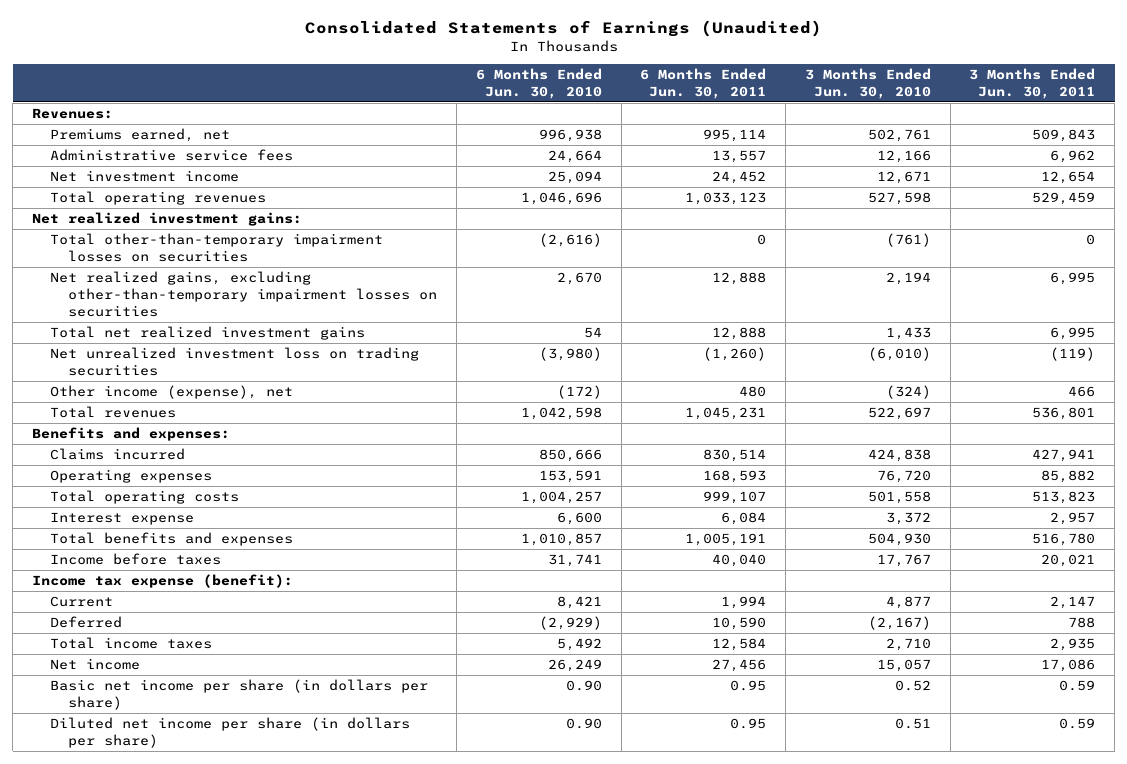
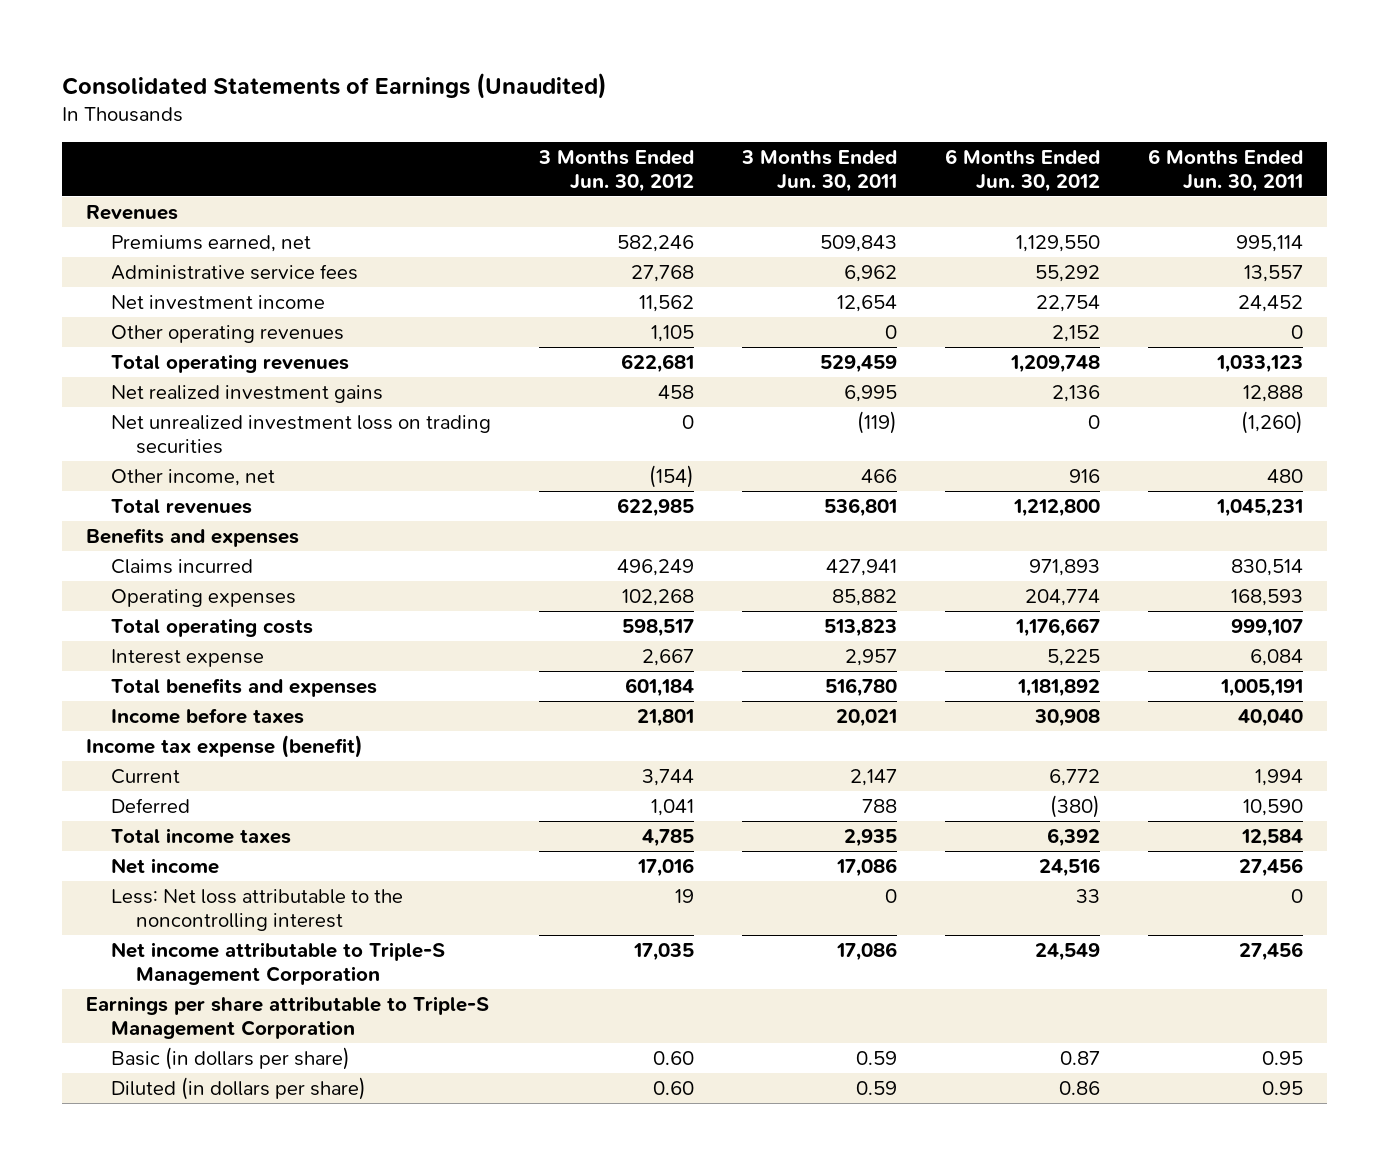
- | 6 Months Ended Jun. 30, 2010 | 6 Months Ended Jun. 30, 2011 | 3 Months Ended Jun. 30, 2010 | 3 Months Ended Jun. 30, 2011
+ | 3 Months Ended Jun. 30, 2012 | 3 Months Ended Jun. 30, 2011 | 6 Months Ended Jun. 30, 2012 | 6 Months Ended Jun. 30, 2011
- Revenues:
+ Revenues
+ Other operating revenues | 1,105 | 0 | 2,152 | 0
- Net realized investment gains:
- Total other-than-temporary impairment losses on securities | (2,616) | 0 | (761) | 0
- Net realized gains, excluding other-than-temporary impairment losses on securities | 2,670 | 12,888 | 2,194 | 6,995
- Total net realized investment gains | 54 | 12,888 | 1,433 | 6,995
+ Net realized investment gains | 458 | 6,995 | 2,136 | 12,888
- Other income (expense), net | (172) | 480 | (324) | 466
+ Other income, net | (154) | 466 | 916 | 480
- Benefits and expenses:
+ Benefits and expenses
- Income tax expense (benefit):
+ Income tax expense (benefit)
- Basic net income per share (in dollars per share) | 0.90 | 0.95 | 0.52 | 0.59
- Diluted net income per share (in dollars per share) | 0.90 | 0.95 | 0.51 | 0.59
+ Less: Net loss attributable to the noncontrolling interest | 19 | 0 | 33 | 0
+ Net income attributable to Triple-S Management Corporation | 17,035 | 17,086 | 24,549 | 27,456
+ Earnings per share attributable to Triple-S Management Corporation
+ Basic (in dollars per share) | 0.60 | 0.59 | 0.87 | 0.95
+ Diluted (in dollars per share) | 0.60 | 0.59 | 0.86 | 0.95

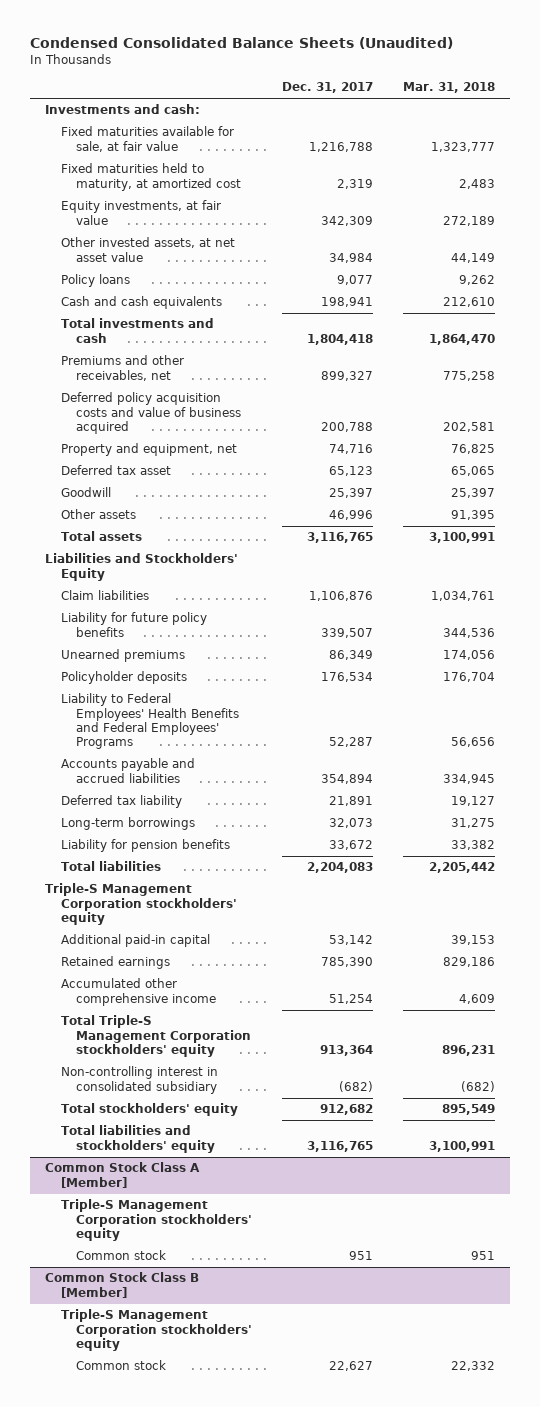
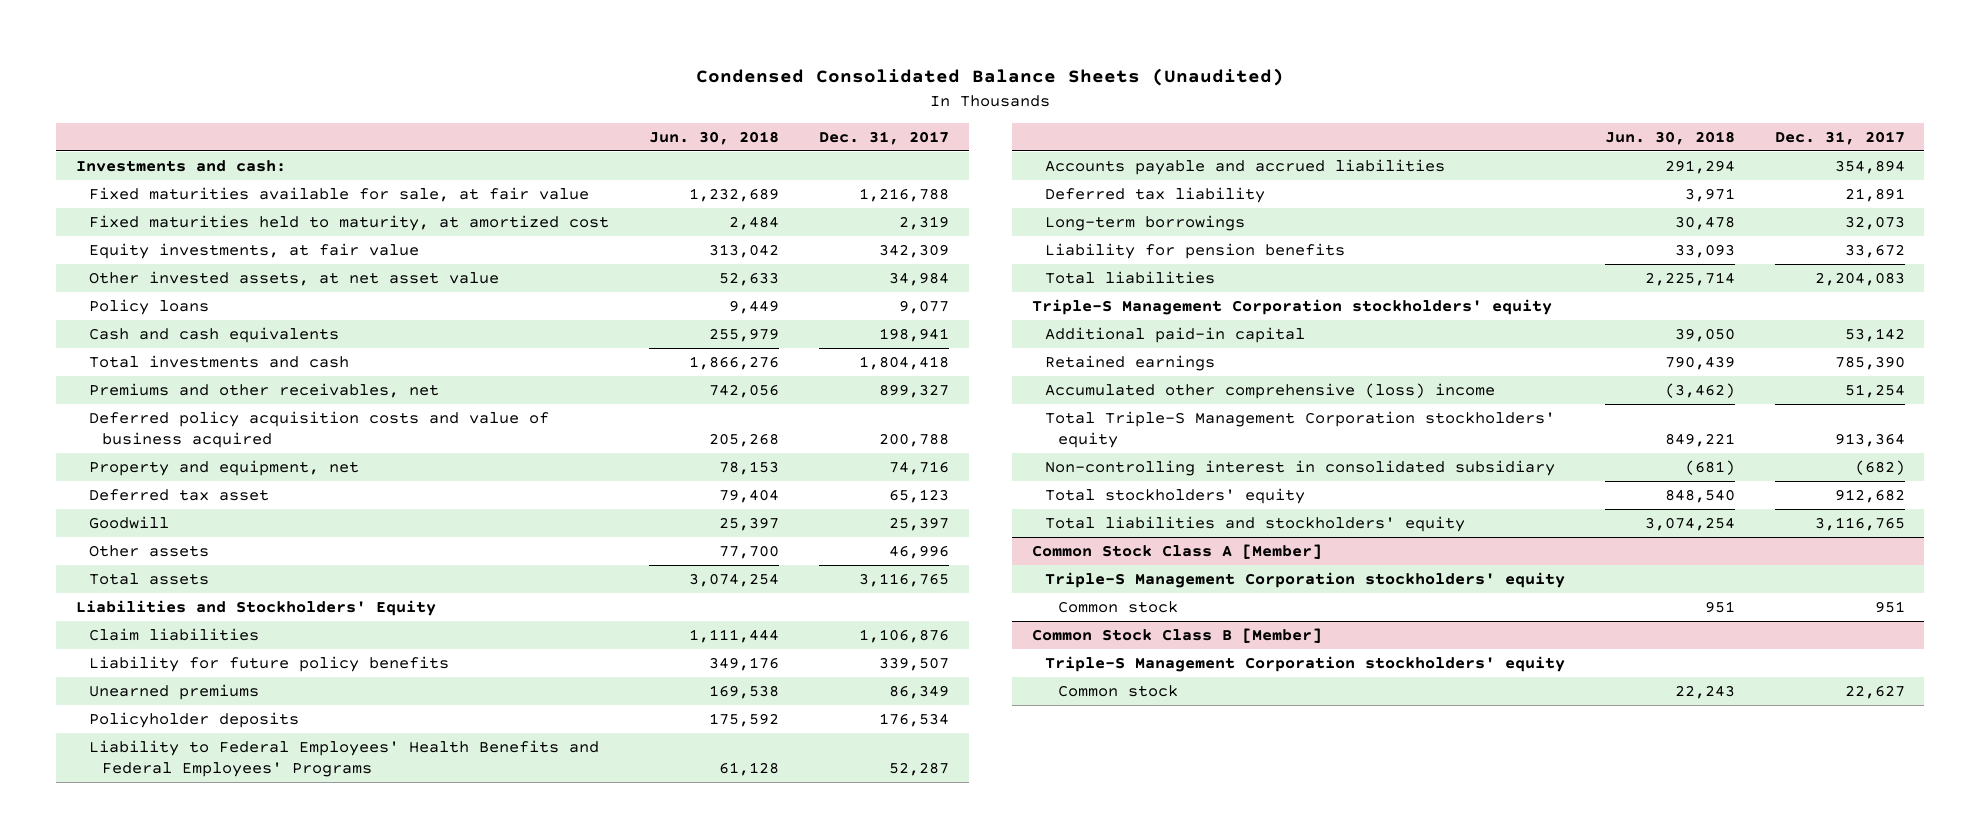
- | Dec. 31, 2017 | Mar. 31, 2018
+ | Jun. 30, 2018 | Dec. 31, 2017
- Accumulated other comprehensive income | 51,254 | 4,609
+ Accumulated other comprehensive (loss) income | (3,462) | 51,254

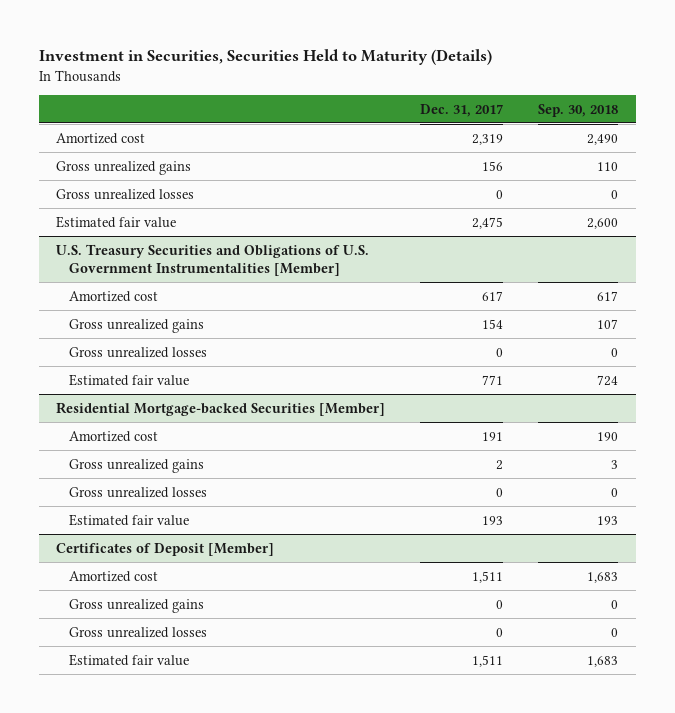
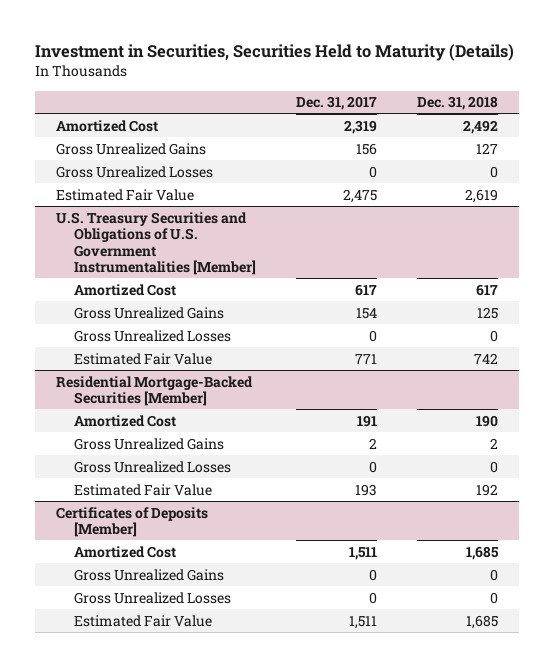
- | Dec. 31, 2017 | Sep. 30, 2018
+ | Dec. 31, 2017 | Dec. 31, 2018
- Amortized cost | 2,319 | 2,490
- Gross unrealized gains | 156 | 110
- Gross unrealized losses | 0 | 0
- Estimated fair value | 2,475 | 2,600
+ Amortized Cost | 2,319 | 2,492
+ Gross Unrealized Gains | 156 | 127
+ Gross Unrealized Losses | 0 | 0
+ Estimated Fair Value | 2,475 | 2,619
@ U.S. Treasury Securities and Obligations of U.S. Government Instrumentalities [Member]
- Amortized cost | 617 | 617
- Gross unrealized gains | 154 | 107
- Gross unrealized losses | 0 | 0
- Estimated fair value | 771 | 724
- Residential Mortgage-backed Securities [Member]
- Amortized cost | 191 | 190
- Gross unrealized gains | 2 | 3
- Gross unrealized losses | 0 | 0
- Estimated fair value | 193 | 193
- Certificates of Deposit [Member]
- Amortized cost | 1,511 | 1,683
- Gross unrealized gains | 0 | 0
- Gross unrealized losses | 0 | 0
- Estimated fair value | 1,511 | 1,683
@ U.S. Treasury Securities and Obligations of U.S. Government Instrumentalities [Member]
+ Amortized Cost | 617 | 617
+ Gross Unrealized Gains | 154 | 125
+ Gross Unrealized Losses | 0 | 0
+ Estimated Fair Value | 771 | 742
+ Residential Mortgage-Backed Securities [Member]
+ Amortized Cost | 191 | 190
+ Gross Unrealized Gains | 2 | 2
+ Gross Unrealized Losses | 0 | 0
+ Estimated Fair Value | 193 | 192
+ Certificates of Deposits [Member]
+ Amortized Cost | 1,511 | 1,685
+ Gross Unrealized Gains | 0 | 0
+ Gross Unrealized Losses | 0 | 0
+ Estimated Fair Value | 1,511 | 1,685

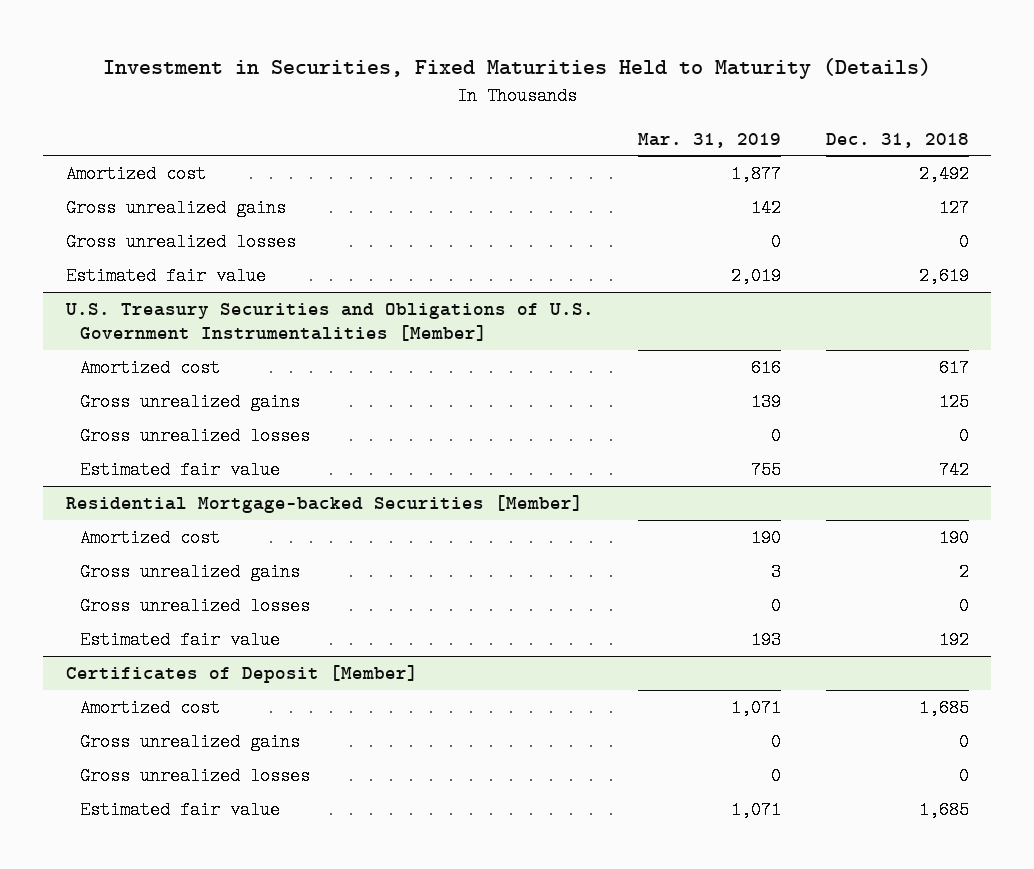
- Investment in Securities, Securities Held to Maturity (Details)
+ Investment in Securities, Fixed Maturities Held to Maturity (Details)
- | Dec. 31, 2017 | Dec. 31, 2018
+ | Mar. 31, 2019 | Dec. 31, 2018
- Amortized Cost | 2,319 | 2,492
- Gross Unrealized Gains | 156 | 127
- Gross Unrealized Losses | 0 | 0
- Estimated Fair Value | 2,475 | 2,619
+ Amortized cost | 1,877 | 2,492
+ Gross unrealized gains | 142 | 127
+ Gross unrealized losses | 0 | 0
+ Estimated fair value | 2,019 | 2,619
@ U.S. Treasury Securities and Obligations of U.S. Government Instrumentalities [Member]
- Amortized Cost | 617 | 617
- Gross Unrealized Gains | 154 | 125
- Gross Unrealized Losses | 0 | 0
- Estimated Fair Value | 771 | 742
- Residential Mortgage-Backed Securities [Member]
- Amortized Cost | 191 | 190
- Gross Unrealized Gains | 2 | 2
- Gross Unrealized Losses | 0 | 0
- Estimated Fair Value | 193 | 192
- Certificates of Deposits [Member]
- Amortized Cost | 1,511 | 1,685
- Gross Unrealized Gains | 0 | 0
- Gross Unrealized Losses | 0 | 0
- Estimated Fair Value | 1,511 | 1,685
@ U.S. Treasury Securities and Obligations of U.S. Government Instrumentalities [Member]
+ Amortized cost | 616 | 617
+ Gross unrealized gains | 139 | 125
+ Gross unrealized losses | 0 | 0
+ Estimated fair value | 755 | 742
+ Residential Mortgage-backed Securities [Member]
+ Amortized cost | 190 | 190
+ Gross unrealized gains | 3 | 2
+ Gross unrealized losses | 0 | 0
+ Estimated fair value | 193 | 192
+ Certificates of Deposit [Member]
+ Amortized cost | 1,071 | 1,685
+ Gross unrealized gains | 0 | 0
+ Gross unrealized losses | 0 | 0
+ Estimated fair value | 1,071 | 1,685

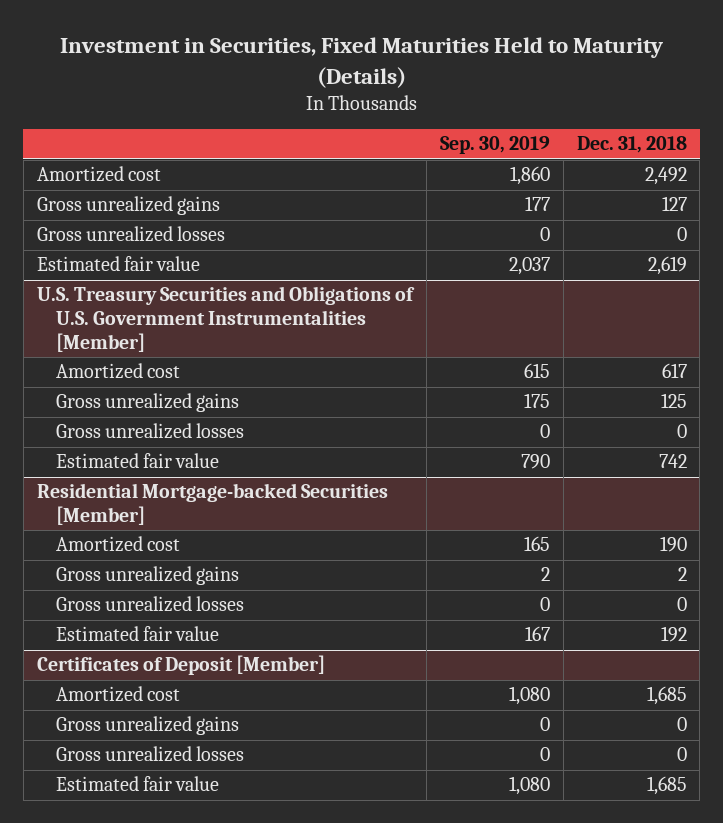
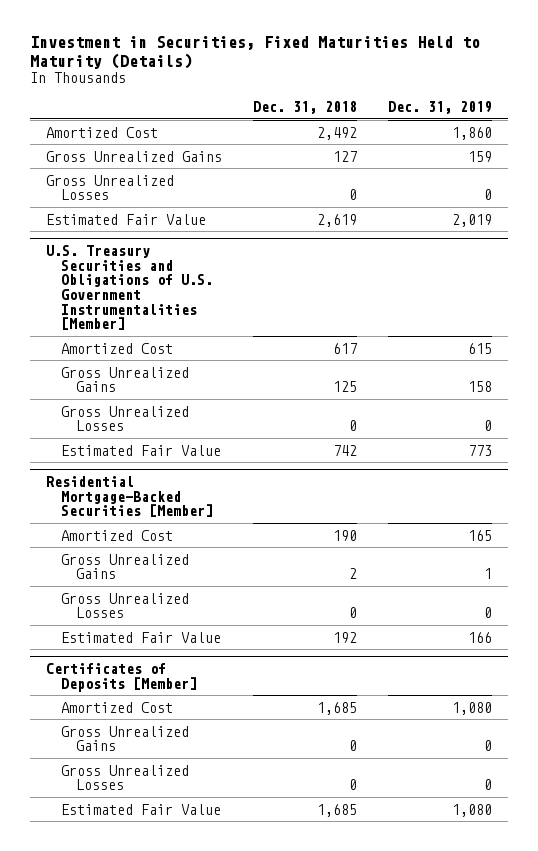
- | Sep. 30, 2019 | Dec. 31, 2018
+ | Dec. 31, 2018 | Dec. 31, 2019
- Amortized cost | 1,860 | 2,492
- Gross unrealized gains | 177 | 127
- Gross unrealized losses | 0 | 0
- Estimated fair value | 2,037 | 2,619
+ Amortized Cost | 2,492 | 1,860
+ Gross Unrealized Gains | 127 | 159
+ Gross Unrealized Losses | 0 | 0
+ Estimated Fair Value | 2,619 | 2,019
@ U.S. Treasury Securities and Obligations of U.S. Government Instrumentalities [Member]
- Amortized cost | 615 | 617
- Gross unrealized gains | 175 | 125
- Gross unrealized losses | 0 | 0
- Estimated fair value | 790 | 742
- Residential Mortgage-backed Securities [Member]
- Amortized cost | 165 | 190
- Gross unrealized gains | 2 | 2
- Gross unrealized losses | 0 | 0
- Estimated fair value | 167 | 192
- Certificates of Deposit [Member]
- Amortized cost | 1,080 | 1,685
- Gross unrealized gains | 0 | 0
- Gross unrealized losses | 0 | 0
- Estimated fair value | 1,080 | 1,685
@ U.S. Treasury Securities and Obligations of U.S. Government Instrumentalities [Member]
+ Amortized Cost | 617 | 615
+ Gross Unrealized Gains | 125 | 158
+ Gross Unrealized Losses | 0 | 0
+ Estimated Fair Value | 742 | 773
+ Residential Mortgage-Backed Securities [Member]
+ Amortized Cost | 190 | 165
+ Gross Unrealized Gains | 2 | 1
+ Gross Unrealized Losses | 0 | 0
+ Estimated Fair Value | 192 | 166
+ Certificates of Deposits [Member]
+ Amortized Cost | 1,685 | 1,080
+ Gross Unrealized Gains | 0 | 0
+ Gross Unrealized Losses | 0 | 0
+ Estimated Fair Value | 1,685 | 1,080

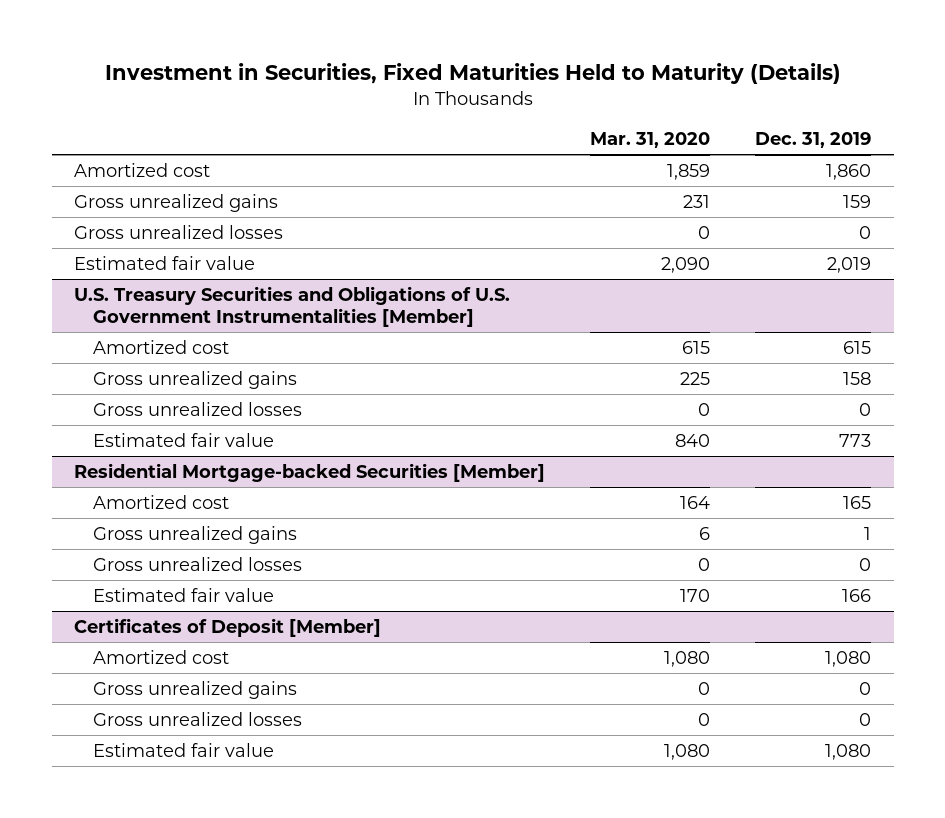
- | Dec. 31, 2018 | Dec. 31, 2019
+ | Mar. 31, 2020 | Dec. 31, 2019
- Amortized Cost | 2,492 | 1,860
- Gross Unrealized Gains | 127 | 159
- Gross Unrealized Losses | 0 | 0
- Estimated Fair Value | 2,619 | 2,019
+ Amortized cost | 1,859 | 1,860
+ Gross unrealized gains | 231 | 159
+ Gross unrealized losses | 0 | 0
+ Estimated fair value | 2,090 | 2,019
@ U.S. Treasury Securities and Obligations of U.S. Government Instrumentalities [Member]
- Amortized Cost | 617 | 615
- Gross Unrealized Gains | 125 | 158
- Gross Unrealized Losses | 0 | 0
- Estimated Fair Value | 742 | 773
- Residential Mortgage-Backed Securities [Member]
- Amortized Cost | 190 | 165
- Gross Unrealized Gains | 2 | 1
- Gross Unrealized Losses | 0 | 0
- Estimated Fair Value | 192 | 166
- Certificates of Deposits [Member]
- Amortized Cost | 1,685 | 1,080
- Gross Unrealized Gains | 0 | 0
- Gross Unrealized Losses | 0 | 0
- Estimated Fair Value | 1,685 | 1,080
@ U.S. Treasury Securities and Obligations of U.S. Government Instrumentalities [Member]
+ Amortized cost | 615 | 615
+ Gross unrealized gains | 225 | 158
+ Gross unrealized losses | 0 | 0
+ Estimated fair value | 840 | 773
+ Residential Mortgage-backed Securities [Member]
+ Amortized cost | 164 | 165
+ Gross unrealized gains | 6 | 1
+ Gross unrealized losses | 0 | 0
+ Estimated fair value | 170 | 166
+ Certificates of Deposit [Member]
+ Amortized cost | 1,080 | 1,080
+ Gross unrealized gains | 0 | 0
+ Gross unrealized losses | 0 | 0
+ Estimated fair value | 1,080 | 1,080

